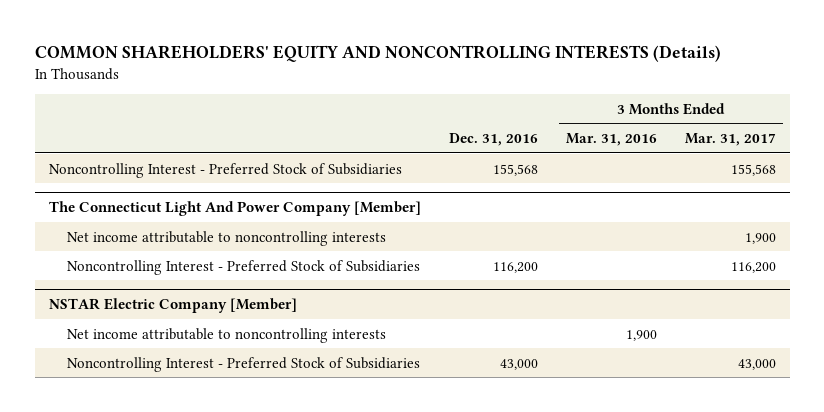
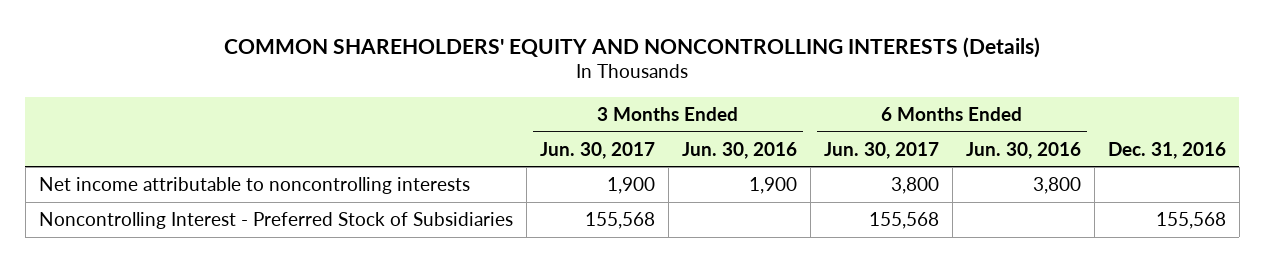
- | Dec. 31, 2016 | 3 Months Ended Mar. 31, 2016 | 3 Months Ended Mar. 31, 2017
+ | 3 Months Ended Jun. 30, 2017 | 3 Months Ended Jun. 30, 2016 | 6 Months Ended Jun. 30, 2017 | 6 Months Ended Jun. 30, 2016 | Dec. 31, 2016
+ Net income attributable to noncontrolling interests | 1,900 | 1,900 | 3,800 | 3,800 |
- The Connecticut Light And Power Company [Member]
- Net income attributable to noncontrolling interests | | | 1,900
- Noncontrolling Interest - Preferred Stock of Subsidiaries | 116,200 | | 116,200
- NSTAR Electric Company [Member]
- Net income attributable to noncontrolling interests | | 1,900 |
- Noncontrolling Interest - Preferred Stock of Subsidiaries | 43,000 | | 43,000

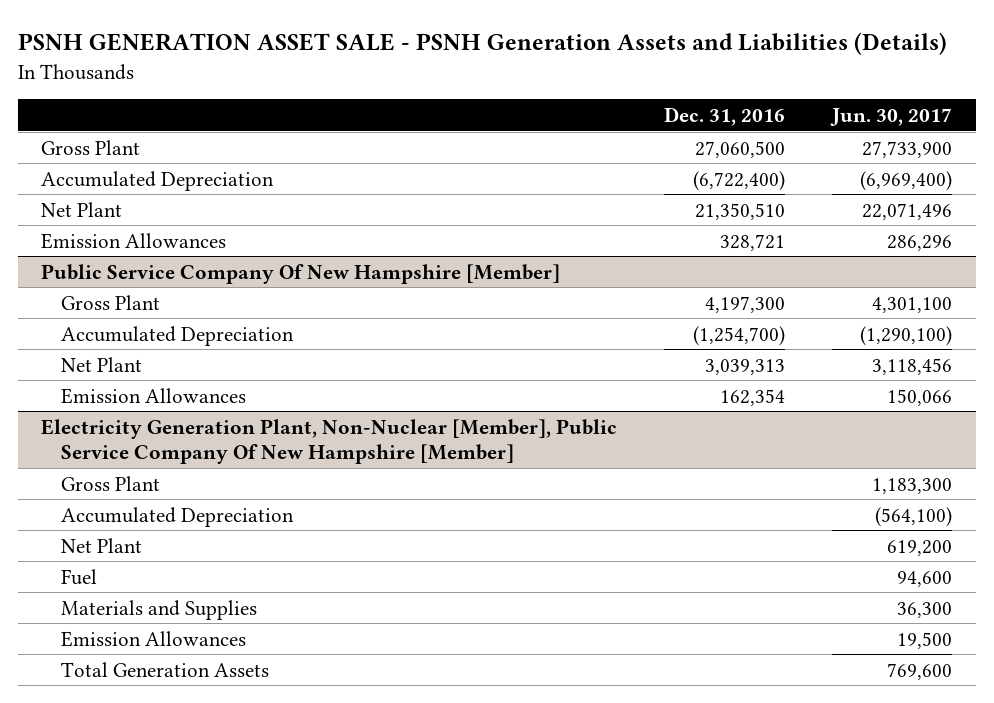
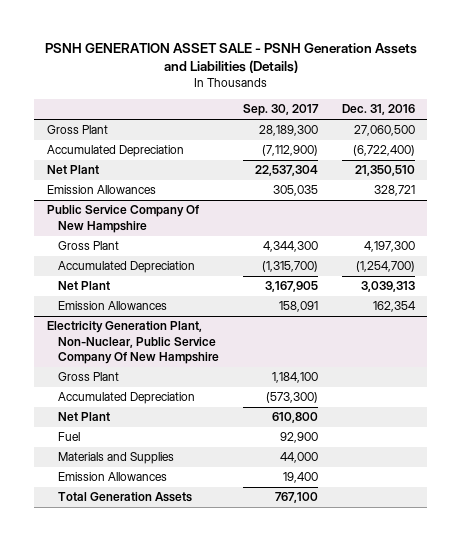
- | Dec. 31, 2016 | Jun. 30, 2017
+ | Sep. 30, 2017 | Dec. 31, 2016
- Public Service Company Of New Hampshire [Member]
+ Public Service Company Of New Hampshire
- Electricity Generation Plant, Non-Nuclear [Member], Public Service Company Of New Hampshire [Member]
+ Electricity Generation Plant, Non-Nuclear, Public Service Company Of New Hampshire

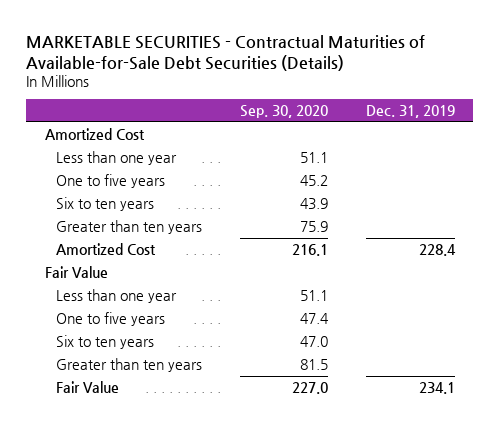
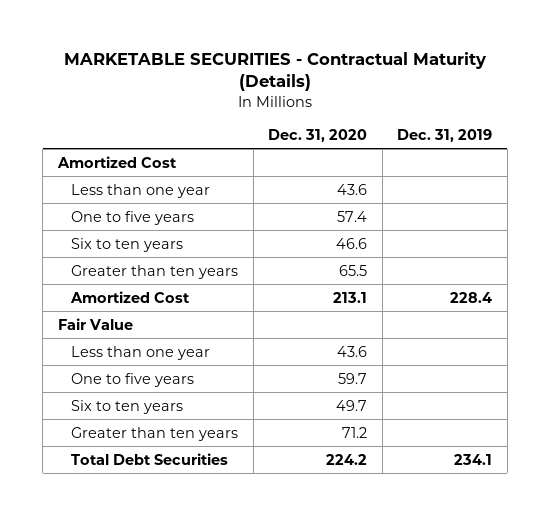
- MARKETABLE SECURITIES - Contractual Maturities of Available-for-Sale Debt Securities (Details)
+ MARKETABLE SECURITIES - Contractual Maturity (Details)
- | Sep. 30, 2020 | Dec. 31, 2019
+ | Dec. 31, 2020 | Dec. 31, 2019
- Fair Value | 227.0 | 234.1
+ Total Debt Securities | 224.2 | 234.1

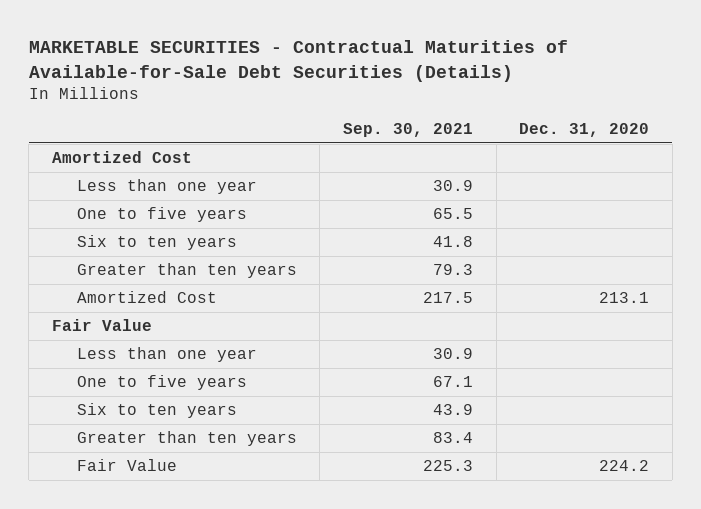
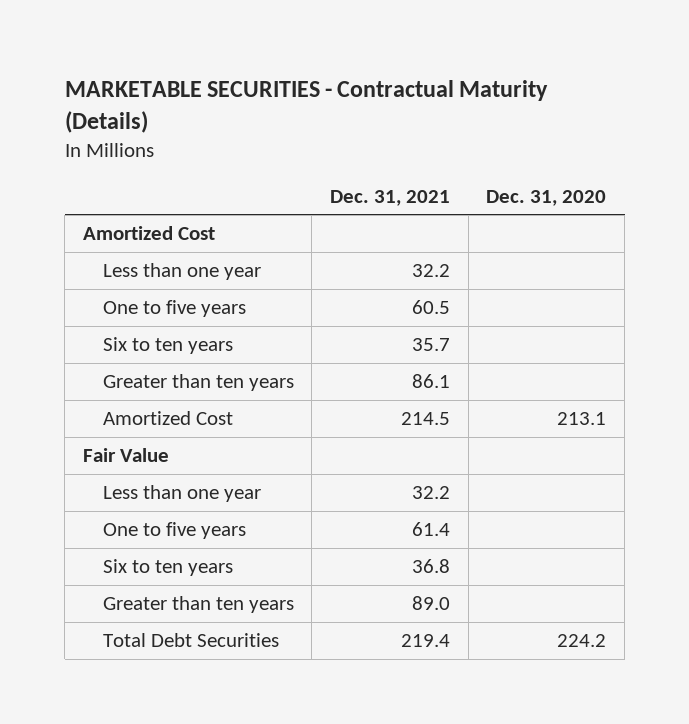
- MARKETABLE SECURITIES - Contractual Maturities of Available-for-Sale Debt Securities (Details)
+ MARKETABLE SECURITIES - Contractual Maturity (Details)
- | Sep. 30, 2021 | Dec. 31, 2020
+ | Dec. 31, 2021 | Dec. 31, 2020
- Fair Value | 225.3 | 224.2
+ Total Debt Securities | 219.4 | 224.2

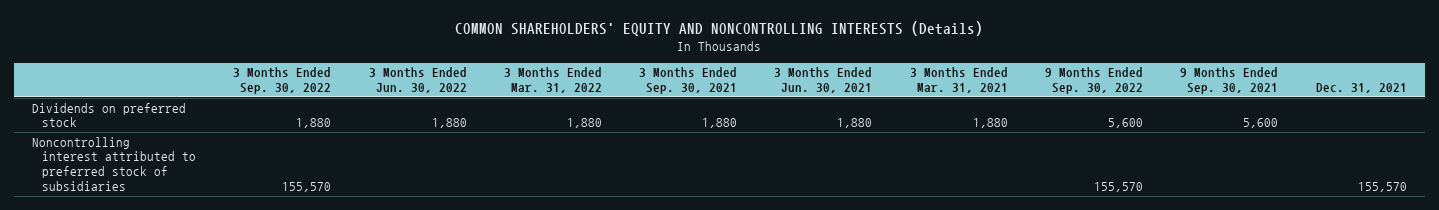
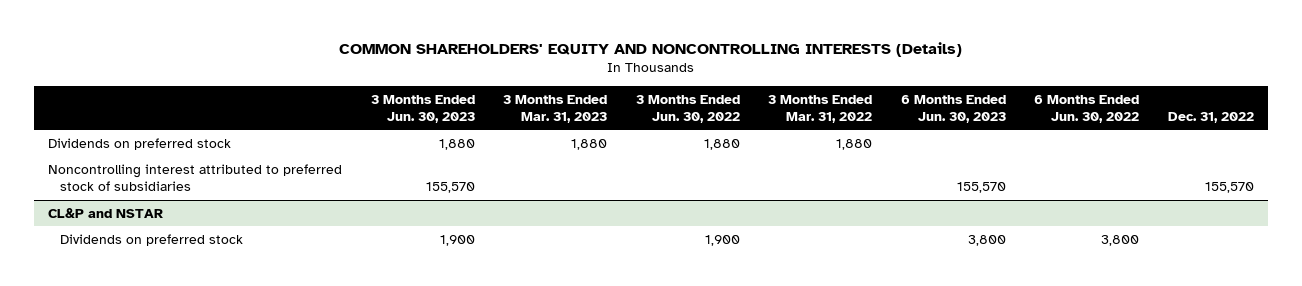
- | 3 Months Ended Sep. 30, 2022 | 3 Months Ended Jun. 30, 2022 | 3 Months Ended Mar. 31, 2022 | 3 Months Ended Sep. 30, 2021 | 3 Months Ended Jun. 30, 2021 | 3 Months Ended Mar. 31, 2021 | 9 Months Ended Sep. 30, 2022 | 9 Months Ended Sep. 30, 2021 | Dec. 31, 2021
+ | 3 Months Ended Jun. 30, 2023 | 3 Months Ended Mar. 31, 2023 | 3 Months Ended Jun. 30, 2022 | 3 Months Ended Mar. 31, 2022 | 6 Months Ended Jun. 30, 2023 | 6 Months Ended Jun. 30, 2022 | Dec. 31, 2022
+ CL&P and NSTAR
+ Dividends on preferred stock | 1,900 | | 1,900 | | 3,800 | 3,800 |

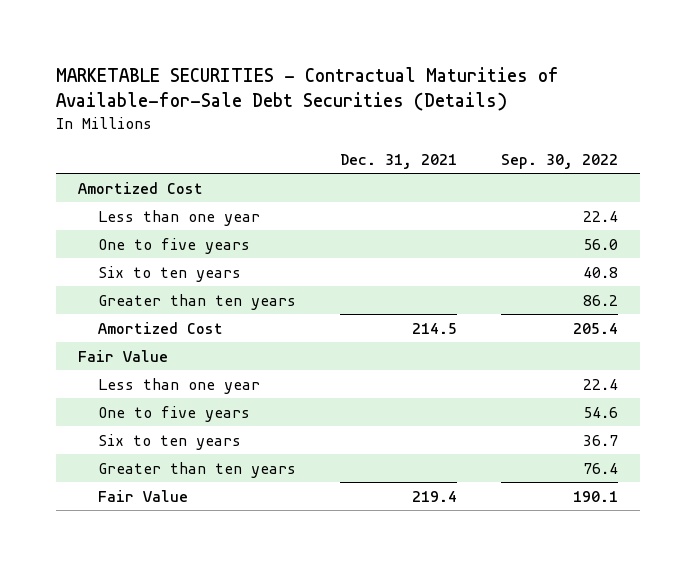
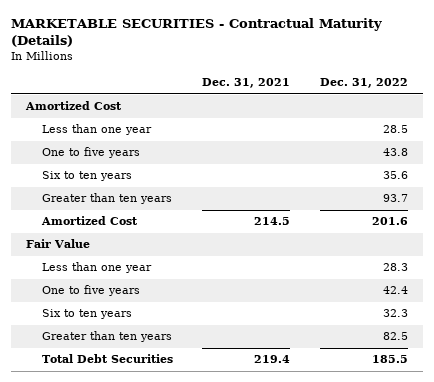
- MARKETABLE SECURITIES - Contractual Maturities of Available-for-Sale Debt Securities (Details)
+ MARKETABLE SECURITIES - Contractual Maturity (Details)
- | Dec. 31, 2021 | Sep. 30, 2022
+ | Dec. 31, 2021 | Dec. 31, 2022
- Fair Value | 219.4 | 190.1
+ Total Debt Securities | 219.4 | 185.5

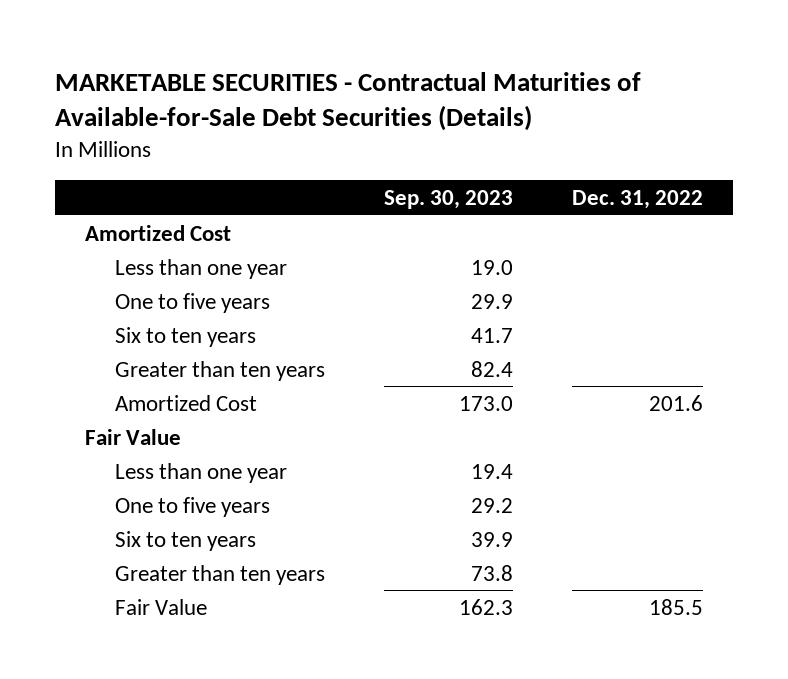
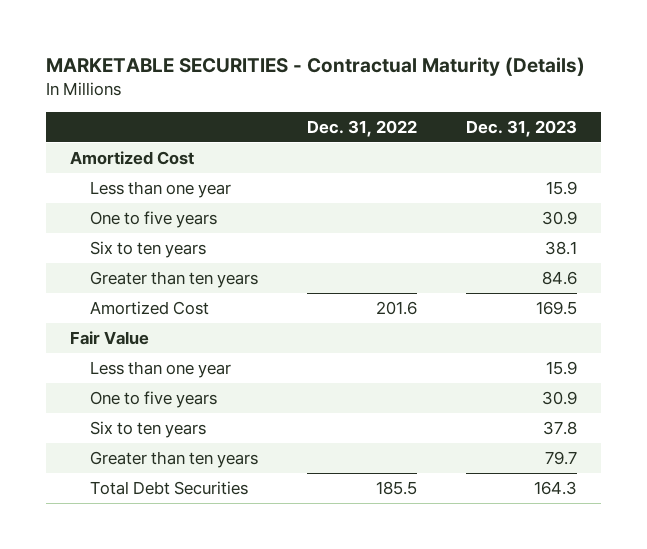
- MARKETABLE SECURITIES - Contractual Maturities of Available-for-Sale Debt Securities (Details)
+ MARKETABLE SECURITIES - Contractual Maturity (Details)
- | Sep. 30, 2023 | Dec. 31, 2022
+ | Dec. 31, 2022 | Dec. 31, 2023
- Fair Value | 162.3 | 185.5
+ Total Debt Securities | 185.5 | 164.3

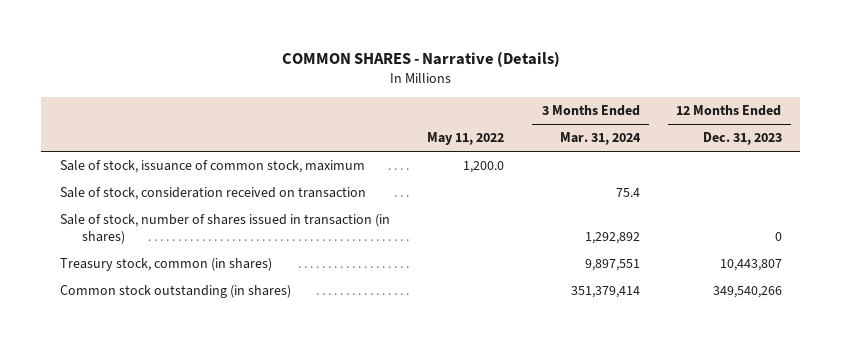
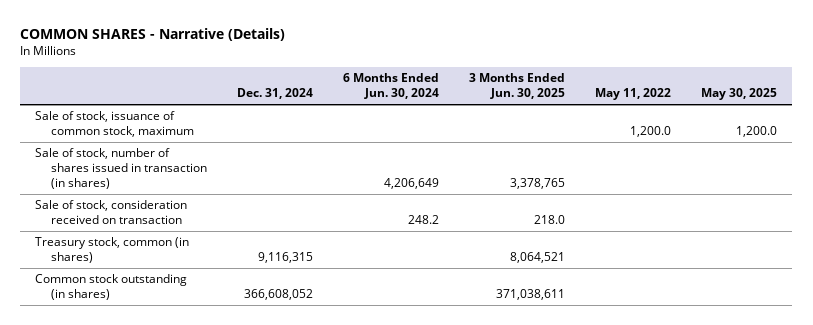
- | May 11, 2022 | 3 Months Ended Mar. 31, 2024 | 12 Months Ended Dec. 31, 2023
+ | Dec. 31, 2024 | 6 Months Ended Jun. 30, 2024 | 3 Months Ended Jun. 30, 2025 | May 11, 2022 | May 30, 2025
moved down: Sale of stock, consideration received on transaction | | 248.2 | 218.0 | |

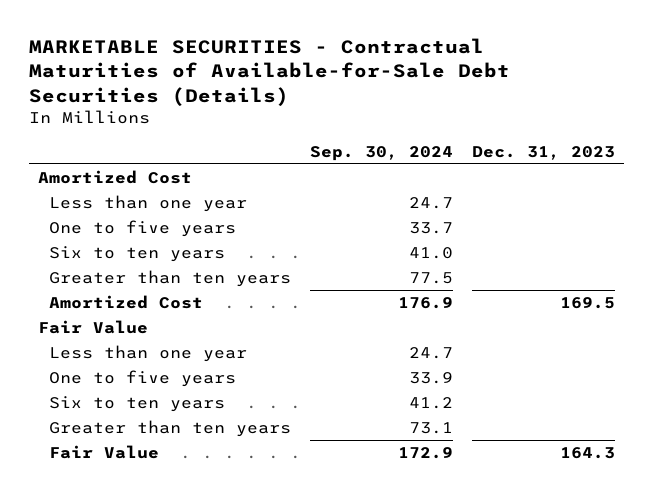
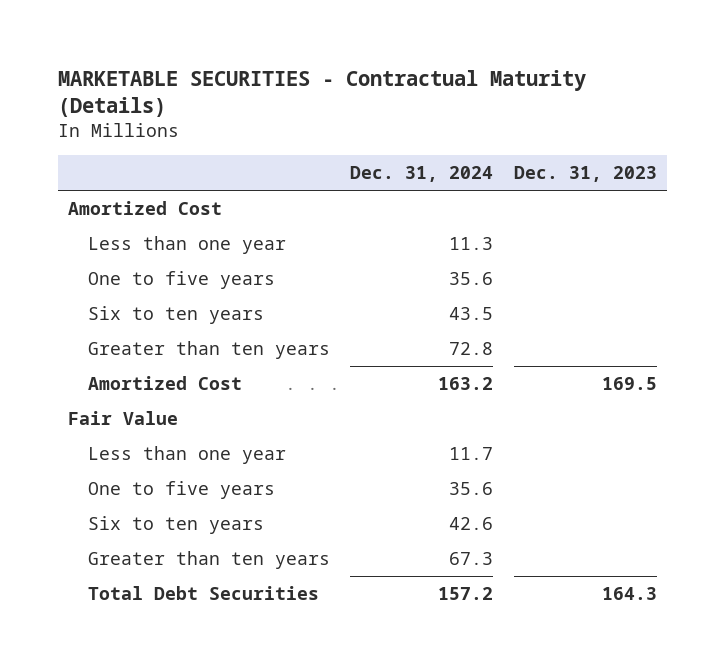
- MARKETABLE SECURITIES - Contractual Maturities of Available-for-Sale Debt Securities (Details)
+ MARKETABLE SECURITIES - Contractual Maturity (Details)
- | Sep. 30, 2024 | Dec. 31, 2023
+ | Dec. 31, 2024 | Dec. 31, 2023
- Fair Value | 172.9 | 164.3
+ Total Debt Securities | 157.2 | 164.3

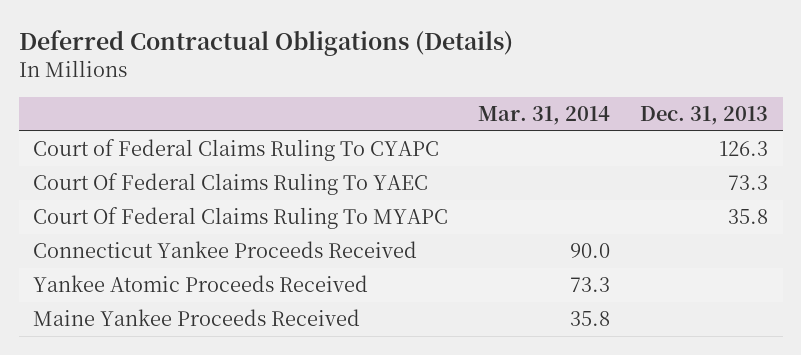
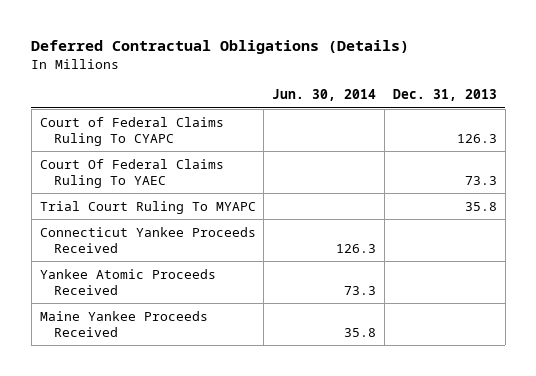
- | Mar. 31, 2014 | Dec. 31, 2013
+ | Jun. 30, 2014 | Dec. 31, 2013
- Court Of Federal Claims Ruling To MYAPC | | 35.8
+ Trial Court Ruling To MYAPC | | 35.8

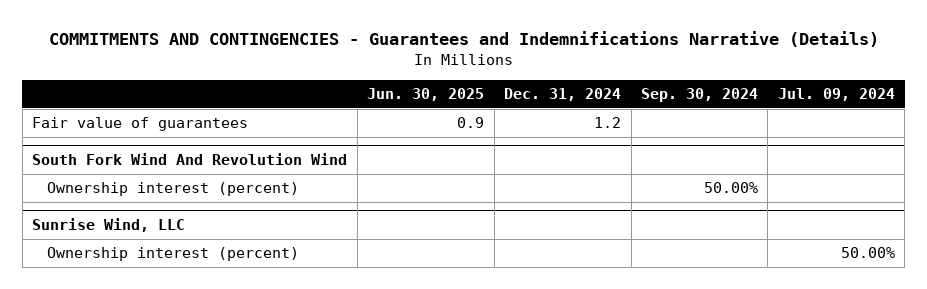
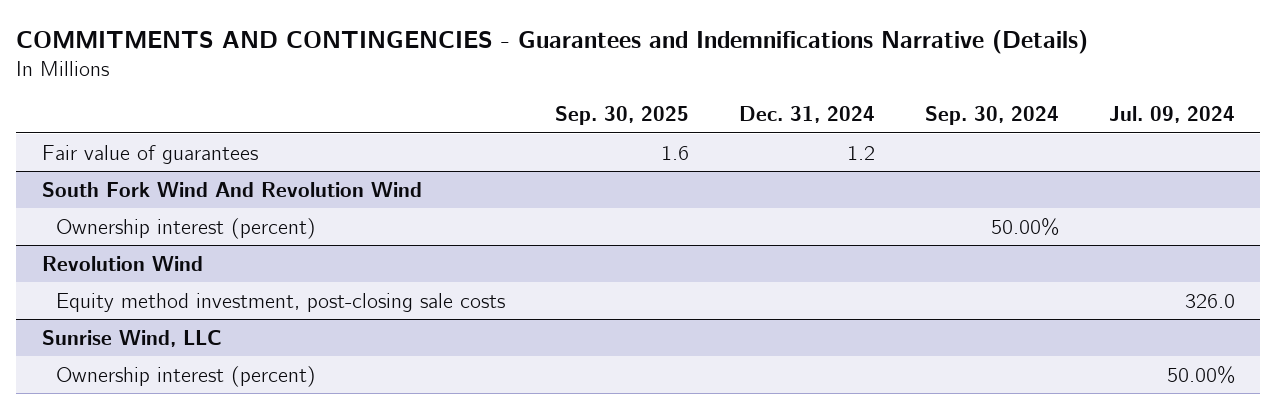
- | Jun. 30, 2025 | Dec. 31, 2024 | Sep. 30, 2024 | Jul. 09, 2024
+ | Sep. 30, 2025 | Dec. 31, 2024 | Sep. 30, 2024 | Jul. 09, 2024
+ Revolution Wind
+ Equity method investment, post-closing sale costs | | | | 326.0

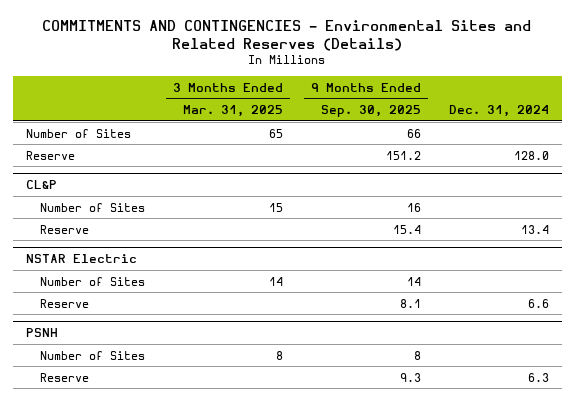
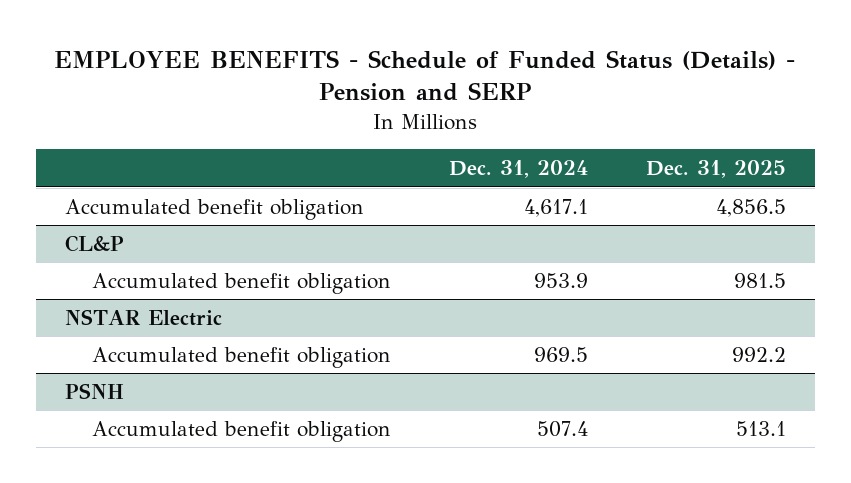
- COMMITMENTS AND CONTINGENCIES - Environmental Sites and Related Reserves (Details)
+ EMPLOYEE BENEFITS - Schedule of Funded Status (Details) - Pension and SERP
- | 3 Months Ended Mar. 31, 2025 | 9 Months Ended Sep. 30, 2025 | Dec. 31, 2024
+ | Dec. 31, 2024 | Dec. 31, 2025
- Number of Sites | 65 | 66 |
- Reserve | | 151.2 | 128.0
+ Accumulated benefit obligation | 4,617.1 | 4,856.5
@ CL&P
- Number of Sites | 15 | 16 |
- Reserve | | 15.4 | 13.4
+ Accumulated benefit obligation | 953.9 | 981.5
@ NSTAR Electric
- Number of Sites | 14 | 14 |
- Reserve | | 8.1 | 6.6
+ Accumulated benefit obligation | 969.5 | 992.2
@ PSNH
- Number of Sites | 8 | 8 |
- Reserve | | 9.3 | 6.3
+ Accumulated benefit obligation | 507.4 | 513.1

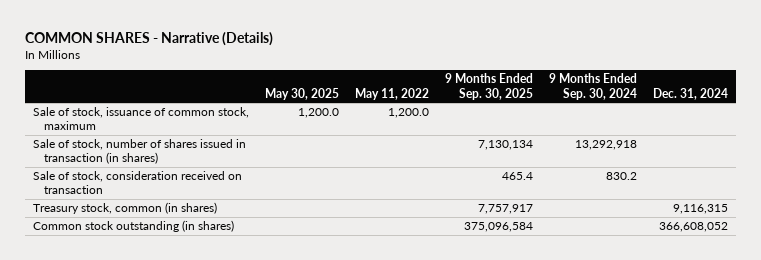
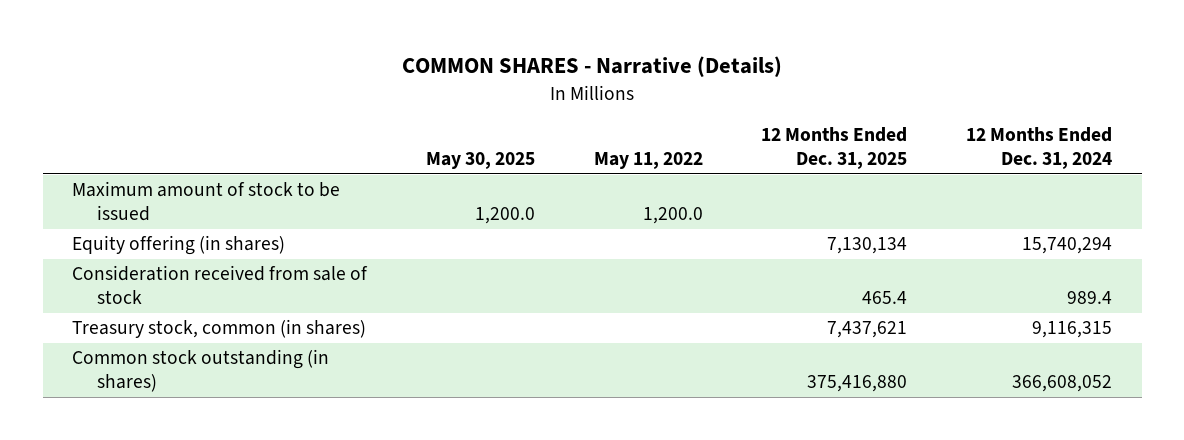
- | May 30, 2025 | May 11, 2022 | 9 Months Ended Sep. 30, 2025 | 9 Months Ended Sep. 30, 2024 | Dec. 31, 2024
+ | May 30, 2025 | May 11, 2022 | 12 Months Ended Dec. 31, 2025 | 12 Months Ended Dec. 31, 2024
- Sale of stock, issuance of common stock, maximum | 1,200.0 | 1,200.0 | | |
- Sale of stock, number of shares issued in transaction (in shares) | | | 7,130,134 | 13,292,918 |
- Sale of stock, consideration received on transaction | | | 465.4 | 830.2 |
+ Maximum amount of stock to be issued | 1,200.0 | 1,200.0 | |
+ Equity offering (in shares) | | | 7,130,134 | 15,740,294
+ Consideration received from sale of stock | | | 465.4 | 989.4

